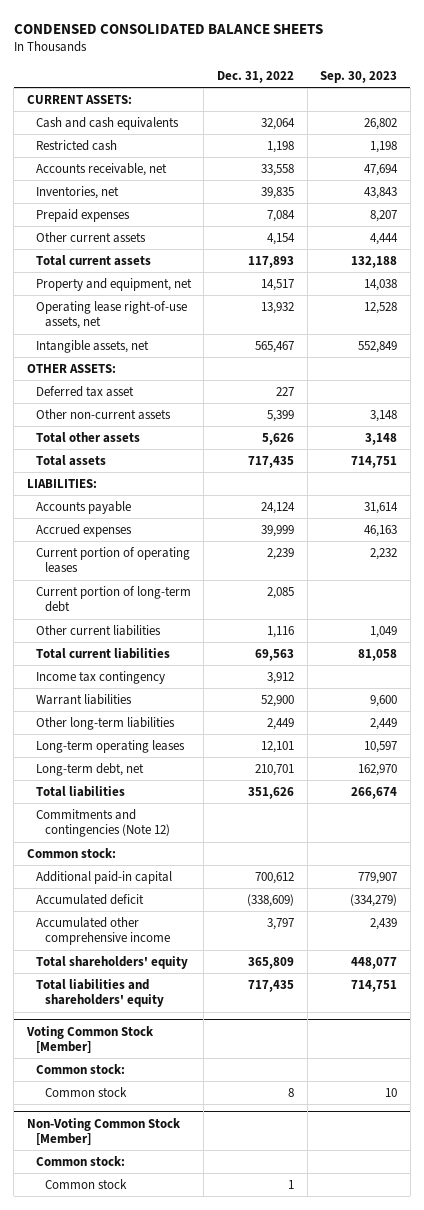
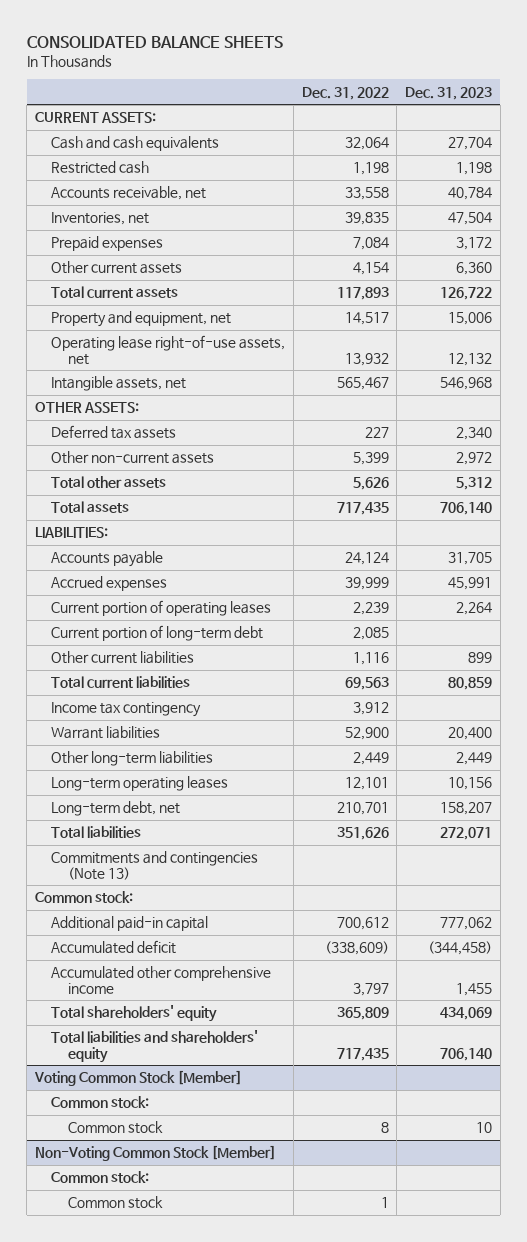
- CONDENSED CONSOLIDATED BALANCE SHEETS
+ CONSOLIDATED BALANCE SHEETS
- | Dec. 31, 2022 | Sep. 30, 2023
+ | Dec. 31, 2022 | Dec. 31, 2023
- Deferred tax asset | 227 |
+ Deferred tax assets | 227 | 2,340
- Commitments and contingencies (Note 12)
+ Commitments and contingencies (Note 13)

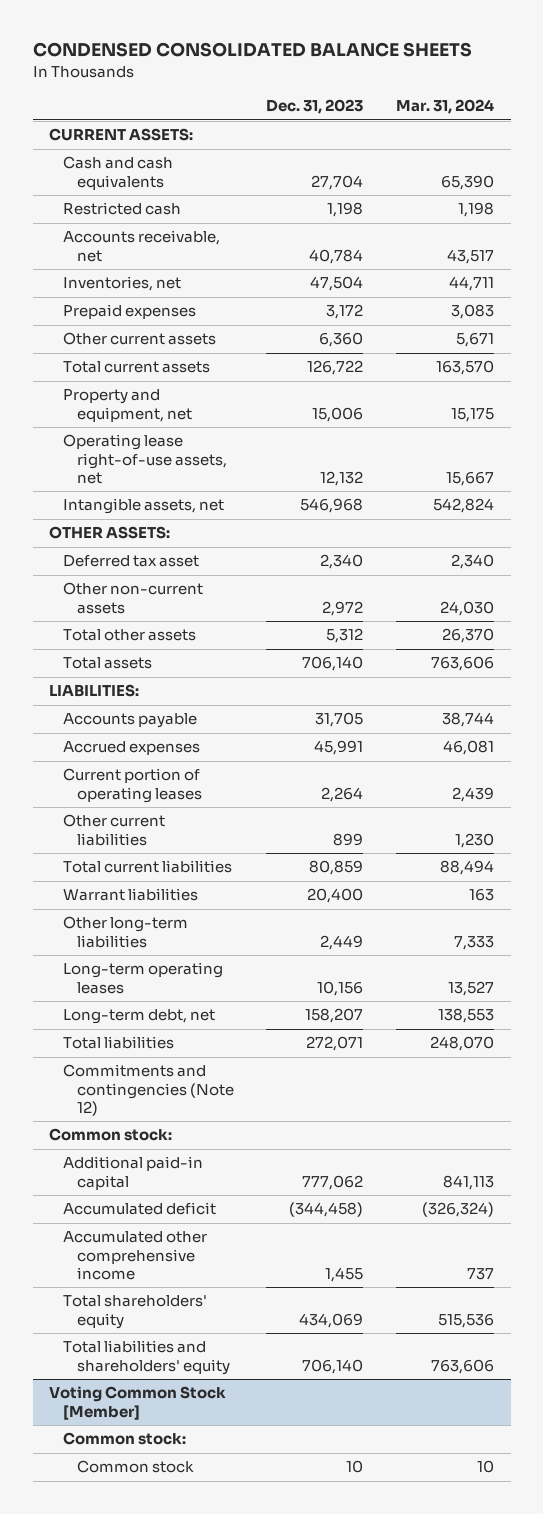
- CONSOLIDATED BALANCE SHEETS
+ CONDENSED CONSOLIDATED BALANCE SHEETS
- | Dec. 31, 2022 | Dec. 31, 2023
+ | Dec. 31, 2023 | Mar. 31, 2024
- Deferred tax assets | 227 | 2,340
+ Deferred tax asset | 2,340 | 2,340
- Current portion of long-term debt | 2,085 |
- Income tax contingency | 3,912 |
- Commitments and contingencies (Note 13)
+ Commitments and contingencies (Note 12)
- Non-Voting Common Stock [Member]
- Common stock:
- Common stock | 1 |

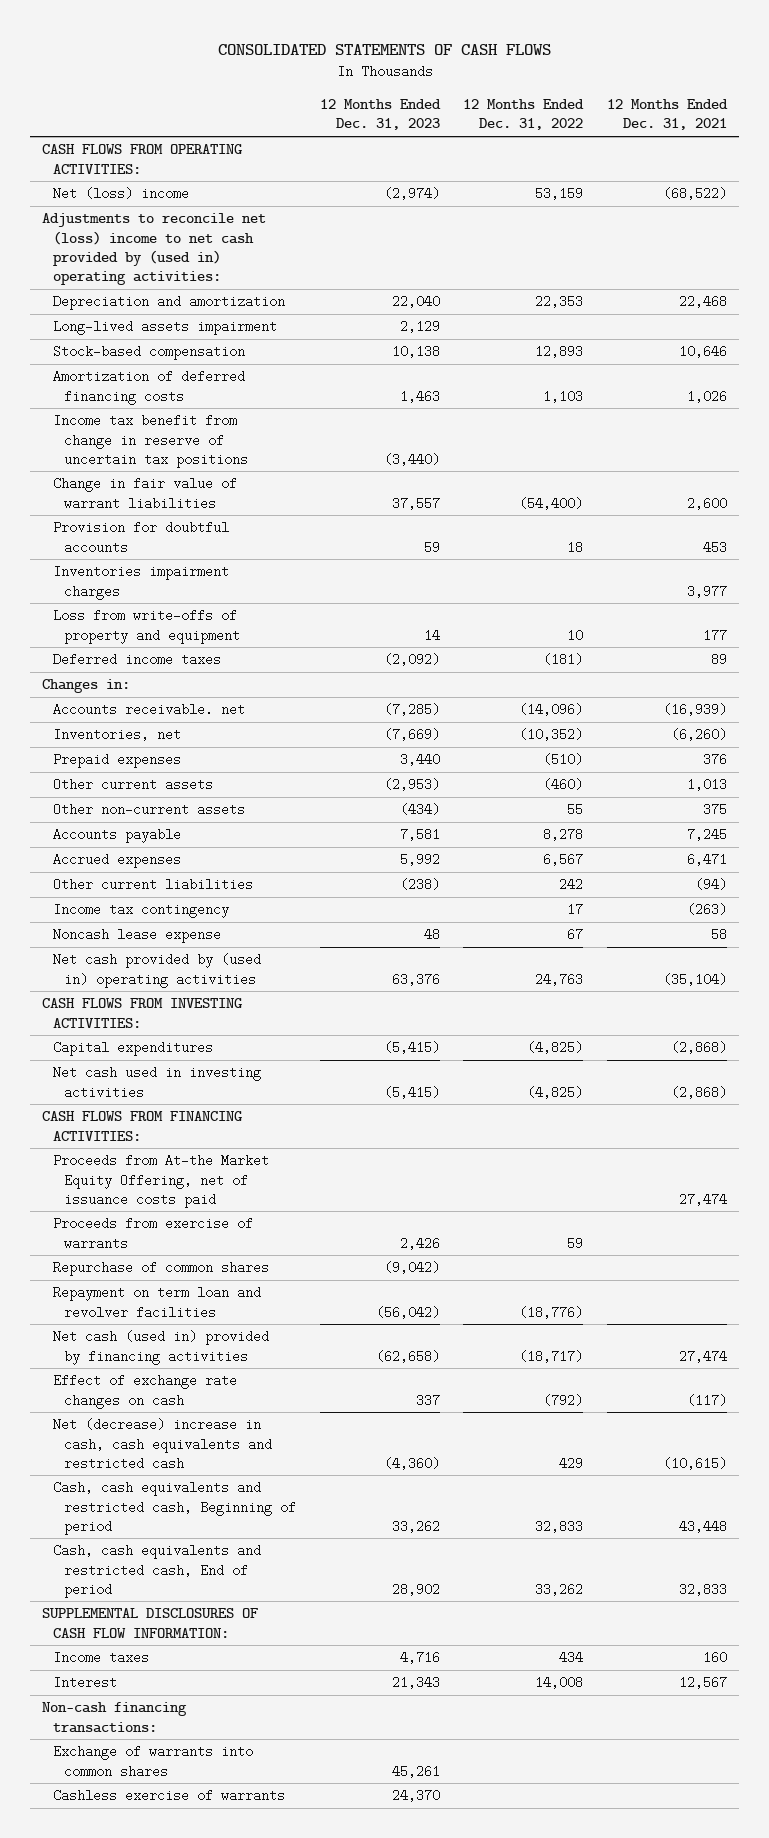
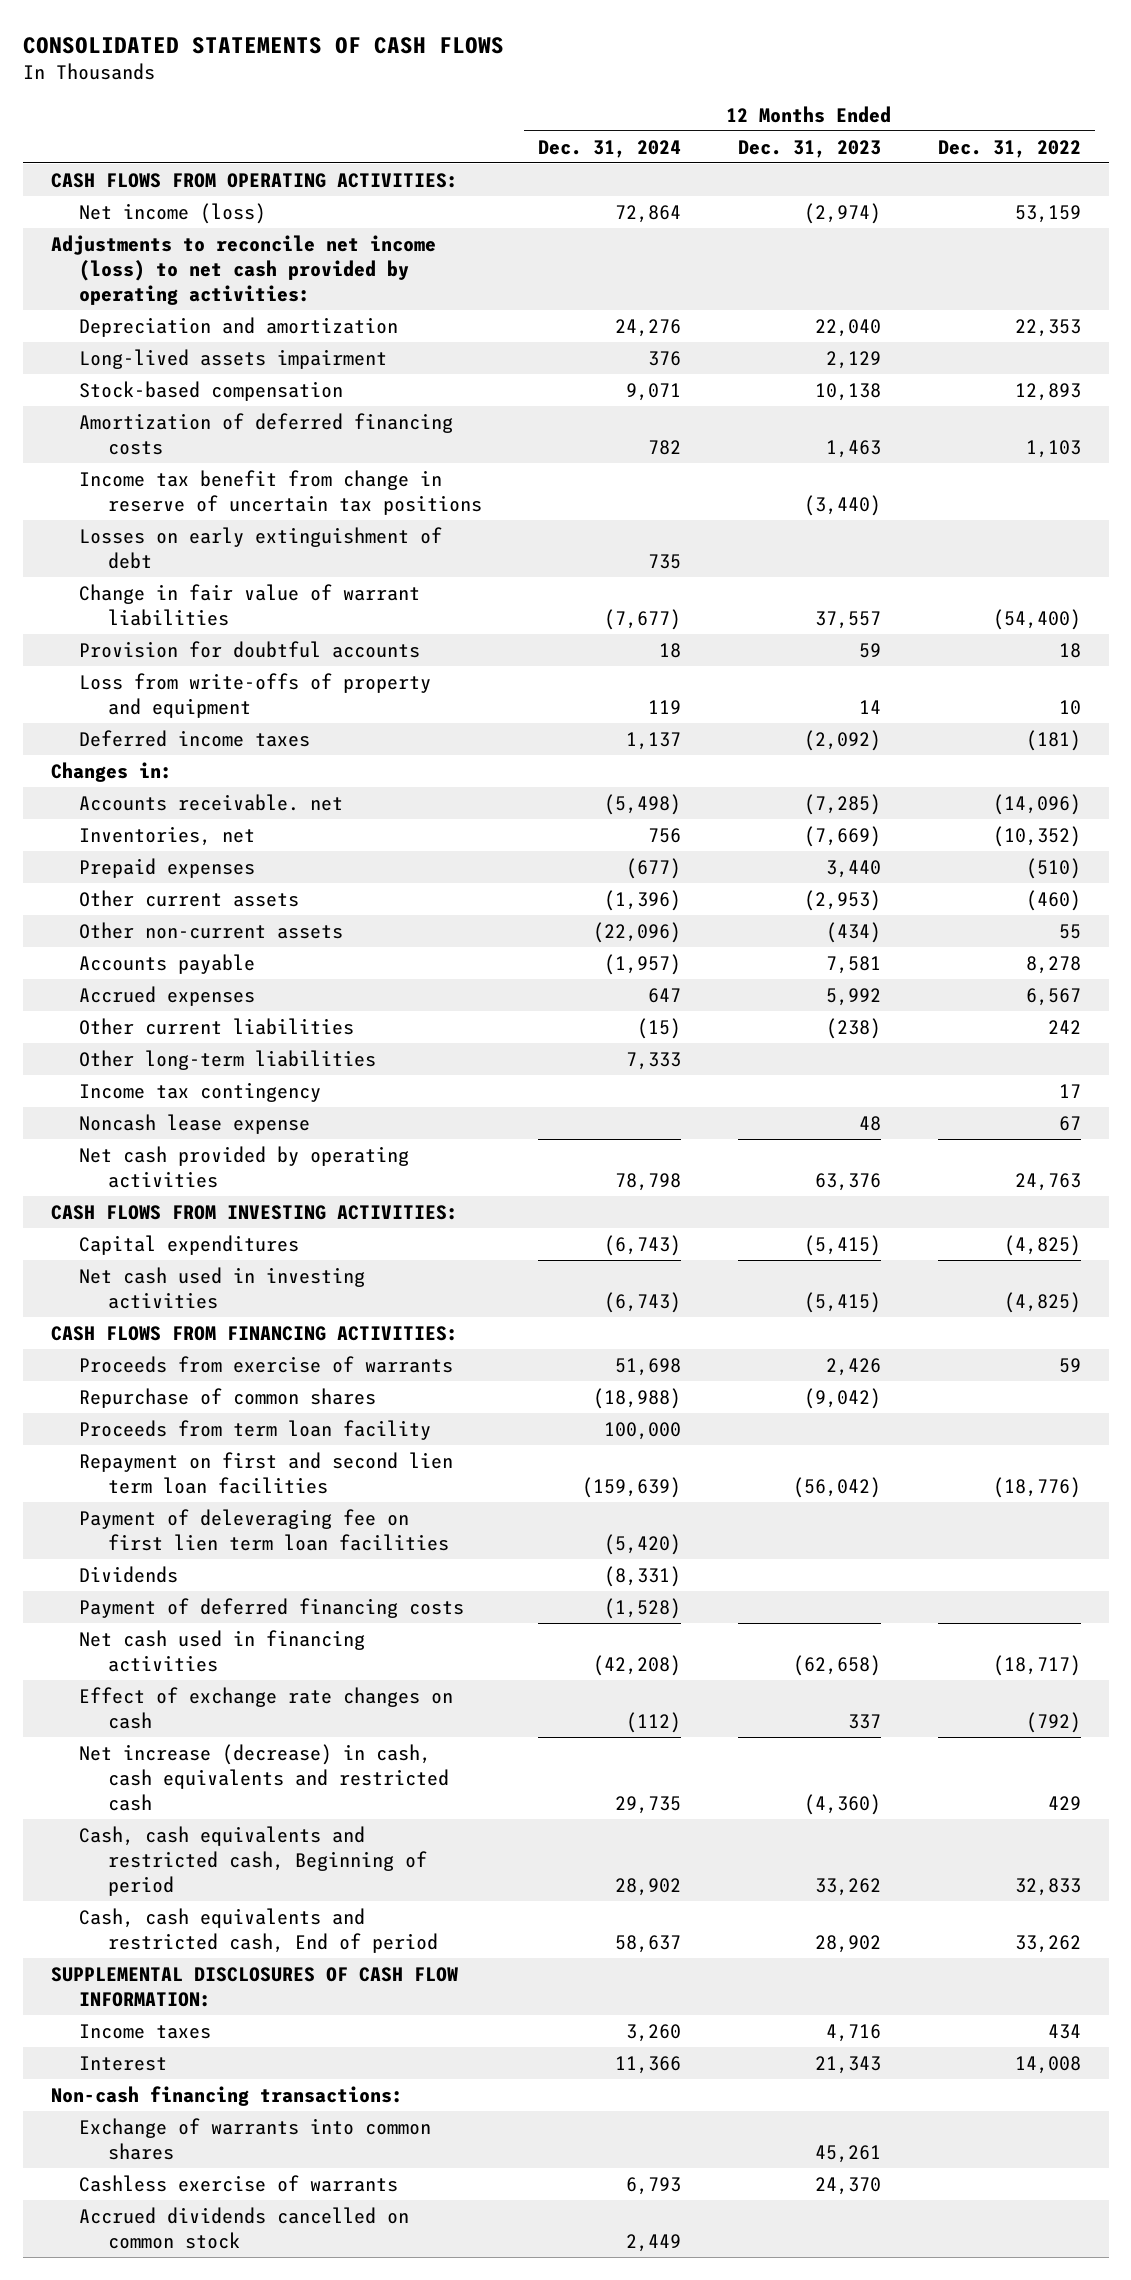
- | 12 Months Ended Dec. 31, 2023 | 12 Months Ended Dec. 31, 2022 | 12 Months Ended Dec. 31, 2021
+ | 12 Months Ended Dec. 31, 2024 | 12 Months Ended Dec. 31, 2023 | 12 Months Ended Dec. 31, 2022
- Net (loss) income | (2,974) | 53,159 | (68,522)
- Adjustments to reconcile net (loss) income to net cash provided by (used in) operating activities:
+ Net income (loss) | 72,864 | (2,974) | 53,159
+ Adjustments to reconcile net income (loss) to net cash provided by operating activities:
+ Losses on early extinguishment of debt | 735 | |
- Inventories impairment charges | | | 3,977
+ Other long-term liabilities | 7,333 | |
- Net cash provided by (used in) operating activities | 63,376 | 24,763 | (35,104)
+ Net cash provided by operating activities | 78,798 | 63,376 | 24,763
- Proceeds from At-the Market Equity Offering, net of issuance costs paid | | | 27,474
- Repayment on term loan and revolver facilities | (56,042) | (18,776) |
- Net cash (used in) provided by financing activities | (62,658) | (18,717) | 27,474
+ Proceeds from term loan facility | 100,000 | |
+ Repayment on first and second lien term loan facilities | (159,639) | (56,042) | (18,776)
+ Payment of deleveraging fee on first lien term loan facilities | (5,420) | |
+ Dividends | (8,331) | |
+ Payment of deferred financing costs | (1,528) | |
+ Net cash used in financing activities | (42,208) | (62,658) | (18,717)
- Net (decrease) increase in cash, cash equivalents and restricted cash | (4,360) | 429 | (10,615)
+ Net increase (decrease) in cash, cash equivalents and restricted cash | 29,735 | (4,360) | 429
+ Accrued dividends cancelled on common stock | 2,449 | |

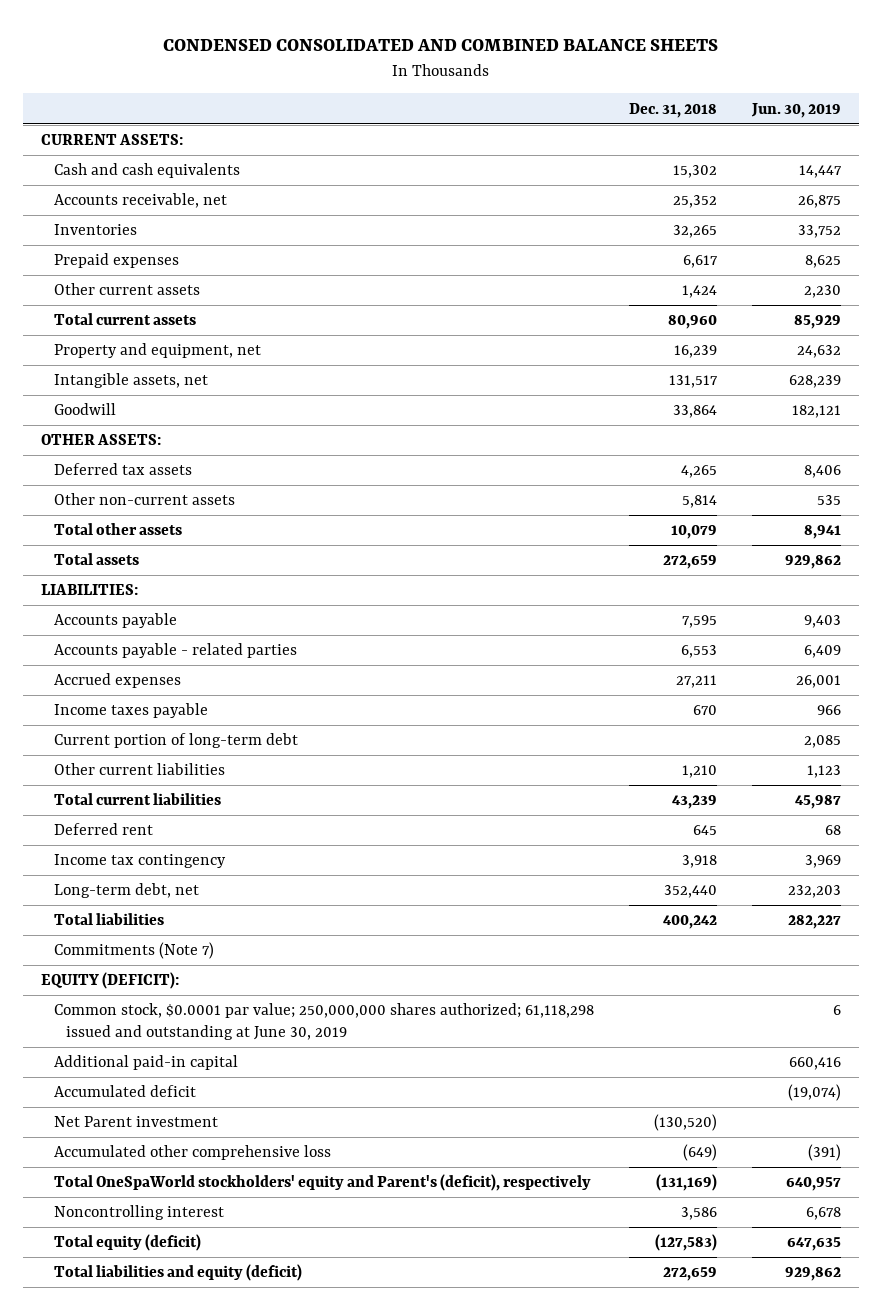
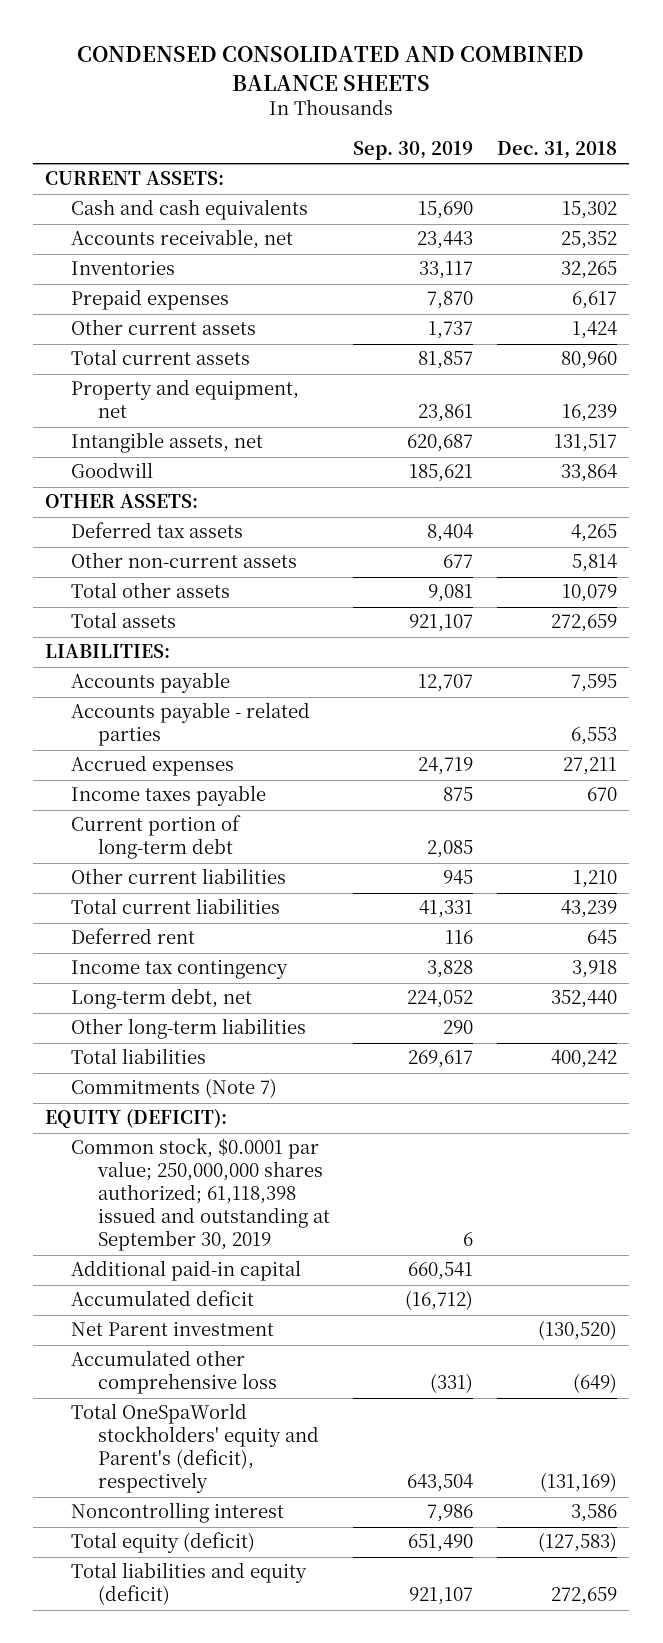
- | Dec. 31, 2018 | Jun. 30, 2019
+ | Sep. 30, 2019 | Dec. 31, 2018
+ Other long-term liabilities | 290 |
- Common stock, $0.0001 par value; 250,000,000 shares authorized; 61,118,298 issued and outstanding at June 30, 2019 | | 6
+ Common stock, $0.0001 par value; 250,000,000 shares authorized; 61,118,398 issued and outstanding at September 30, 2019 | 6 |

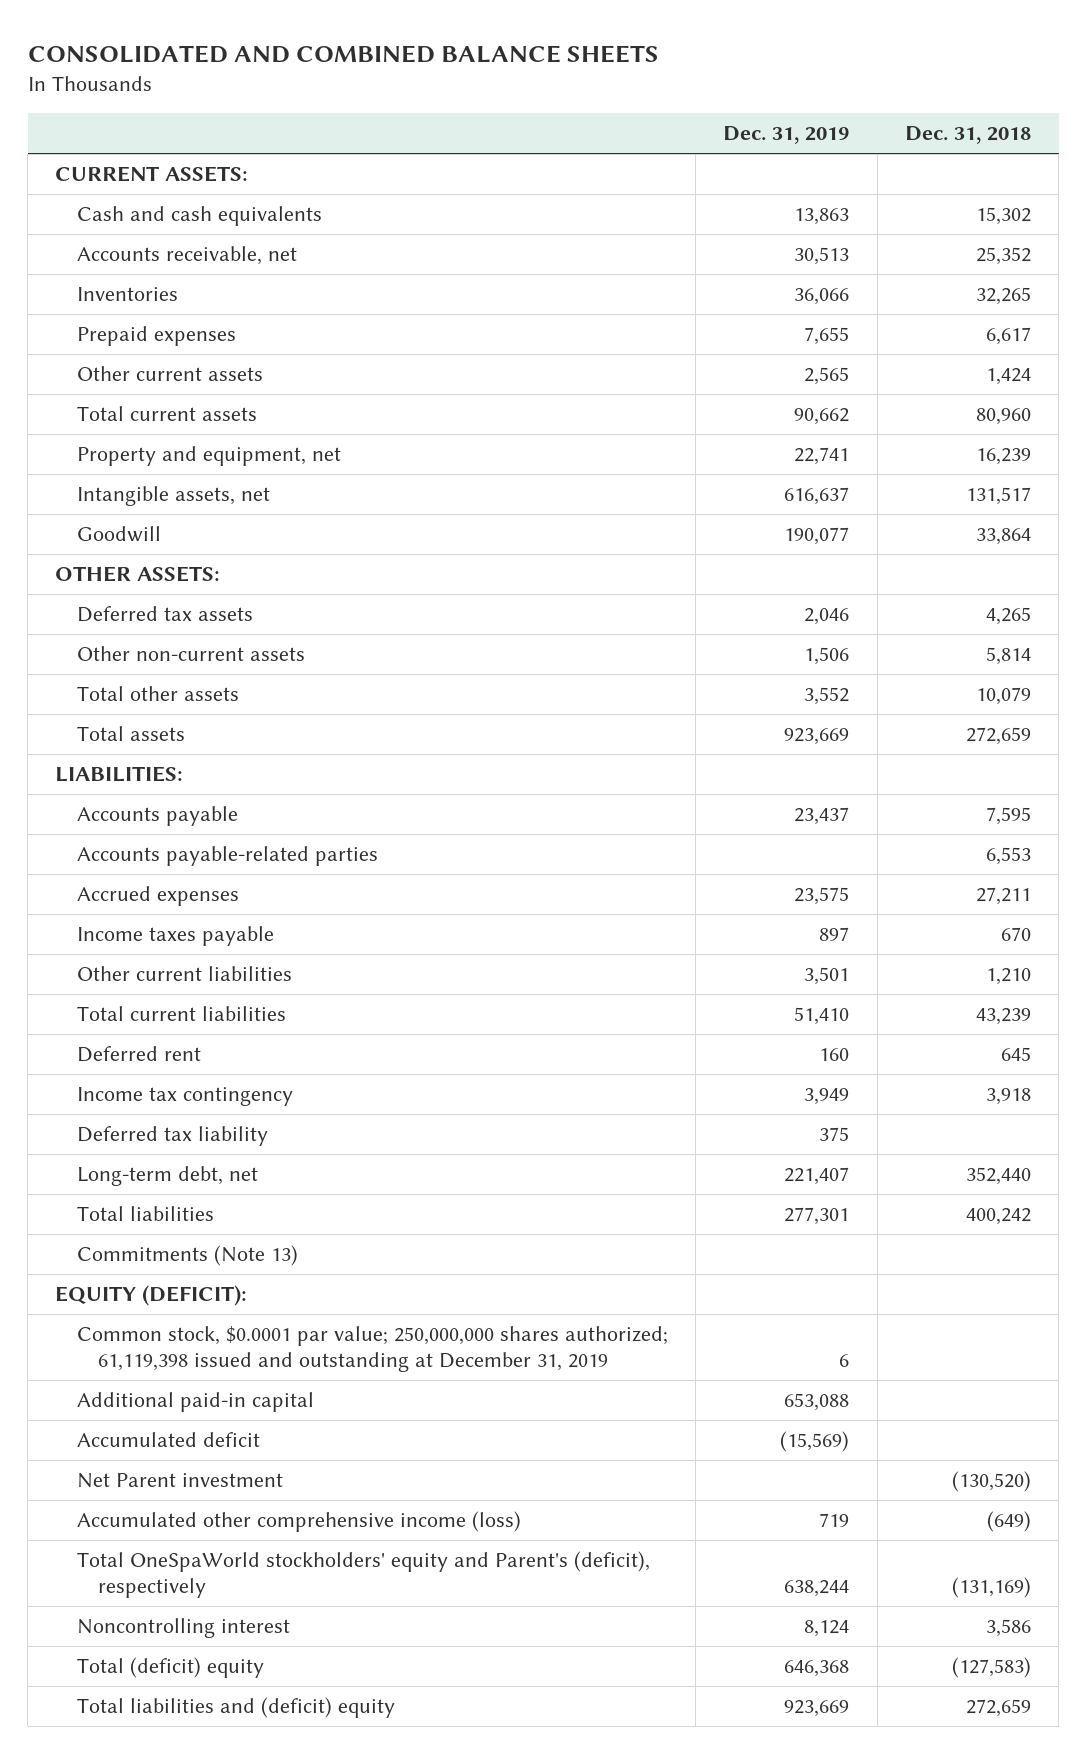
- CONDENSED CONSOLIDATED AND COMBINED BALANCE SHEETS
+ CONSOLIDATED AND COMBINED BALANCE SHEETS
- | Sep. 30, 2019 | Dec. 31, 2018
+ | Dec. 31, 2019 | Dec. 31, 2018
- Accounts payable - related parties | | 6,553
+ Accounts payable-related parties | | 6,553
- Current portion of long-term debt | 2,085 |
+ Deferred tax liability | 375 |
- Other long-term liabilities | 290 |
- Commitments (Note 7)
+ Commitments (Note 13)
- Common stock, $0.0001 par value; 250,000,000 shares authorized; 61,118,398 issued and outstanding at September 30, 2019 | 6 |
+ Common stock, $0.0001 par value; 250,000,000 shares authorized; 61,119,398 issued and outstanding at December 31, 2019 | 6 |
- Accumulated other comprehensive loss | (331) | (649)
+ Accumulated other comprehensive income (loss) | 719 | (649)
- Total equity (deficit) | 651,490 | (127,583)
- Total liabilities and equity (deficit) | 921,107 | 272,659
+ Total (deficit) equity | 646,368 | (127,583)
+ Total liabilities and (deficit) equity | 923,669 | 272,659

